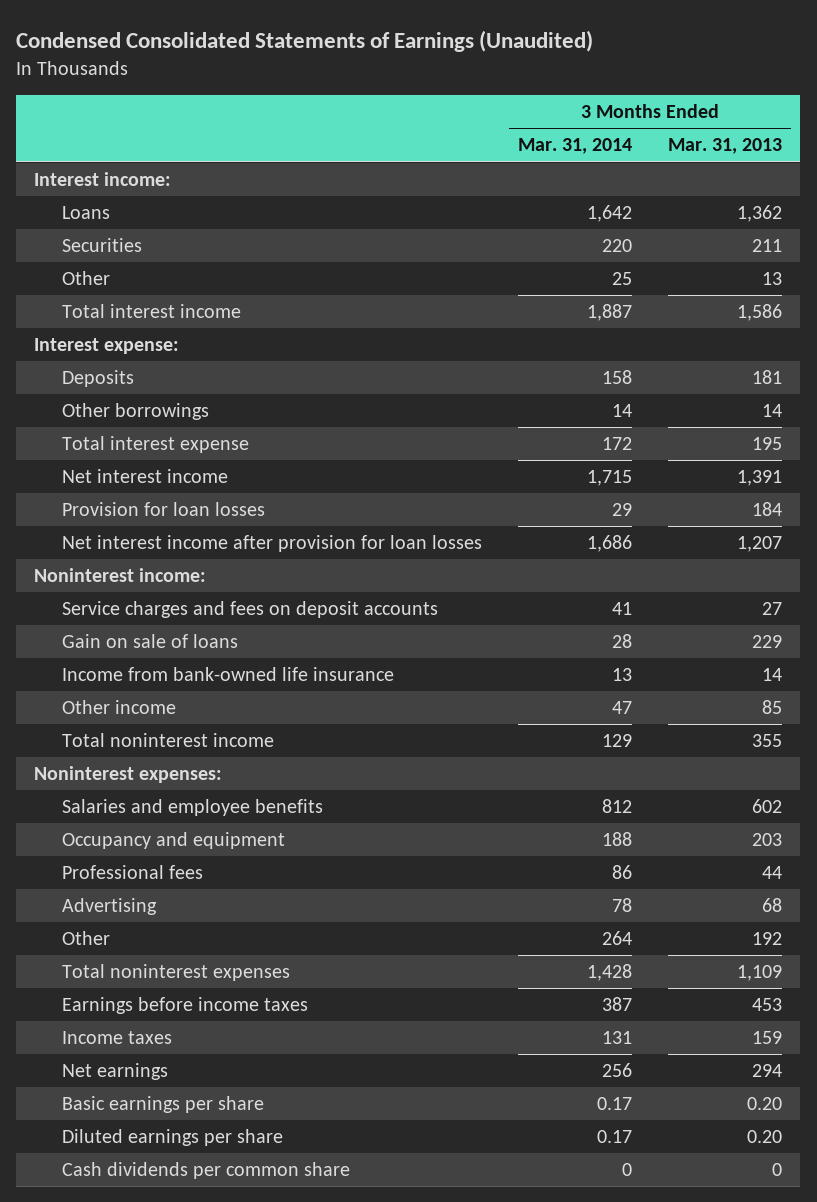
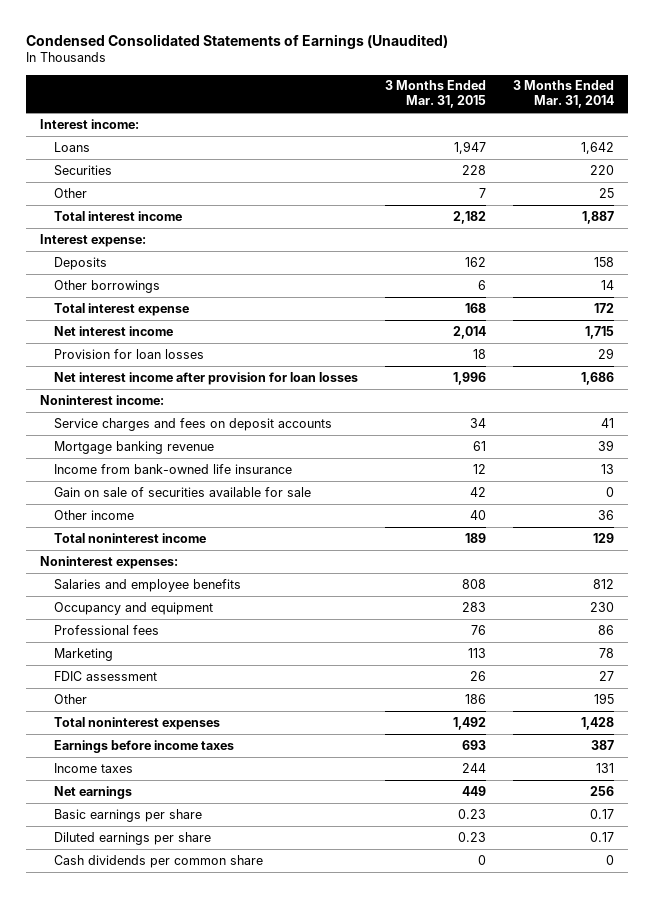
- | 3 Months Ended Mar. 31, 2014 | 3 Months Ended Mar. 31, 2013
+ | 3 Months Ended Mar. 31, 2015 | 3 Months Ended Mar. 31, 2014
- Gain on sale of loans | 28 | 229
+ Mortgage banking revenue | 61 | 39
- Other income | 47 | 85
+ Gain on sale of securities available for sale | 42 | 0
+ Other income | 40 | 36
- Occupancy and equipment | 188 | 203
+ Occupancy and equipment | 283 | 230
- Advertising | 78 | 68
- Other | 264 | 192
+ Marketing | 113 | 78
+ FDIC assessment | 26 | 27
+ Other | 186 | 195

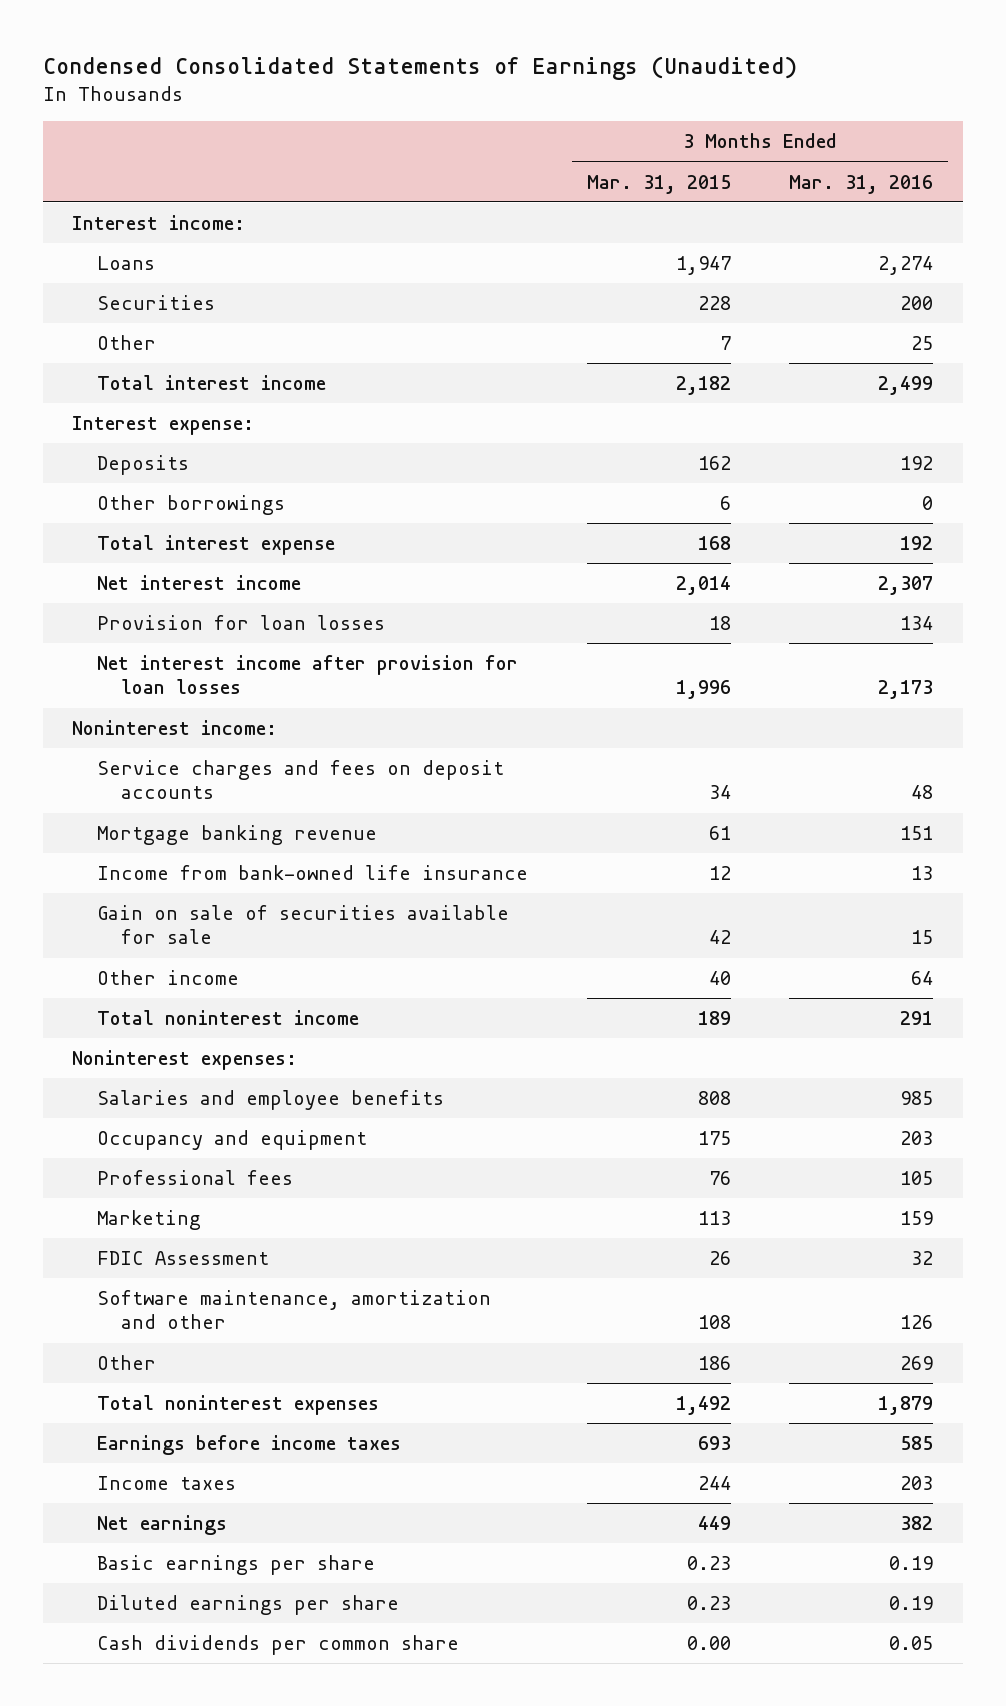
- | 3 Months Ended Mar. 31, 2015 | 3 Months Ended Mar. 31, 2014
+ | 3 Months Ended Mar. 31, 2015 | 3 Months Ended Mar. 31, 2016
- Occupancy and equipment | 283 | 230
+ Occupancy and equipment | 175 | 203
- FDIC assessment | 26 | 27
+ FDIC Assessment | 26 | 32
+ Software maintenance, amortization and other | 108 | 126
- Cash dividends per common share | 0 | 0
+ Cash dividends per common share | 0.00 | 0.05

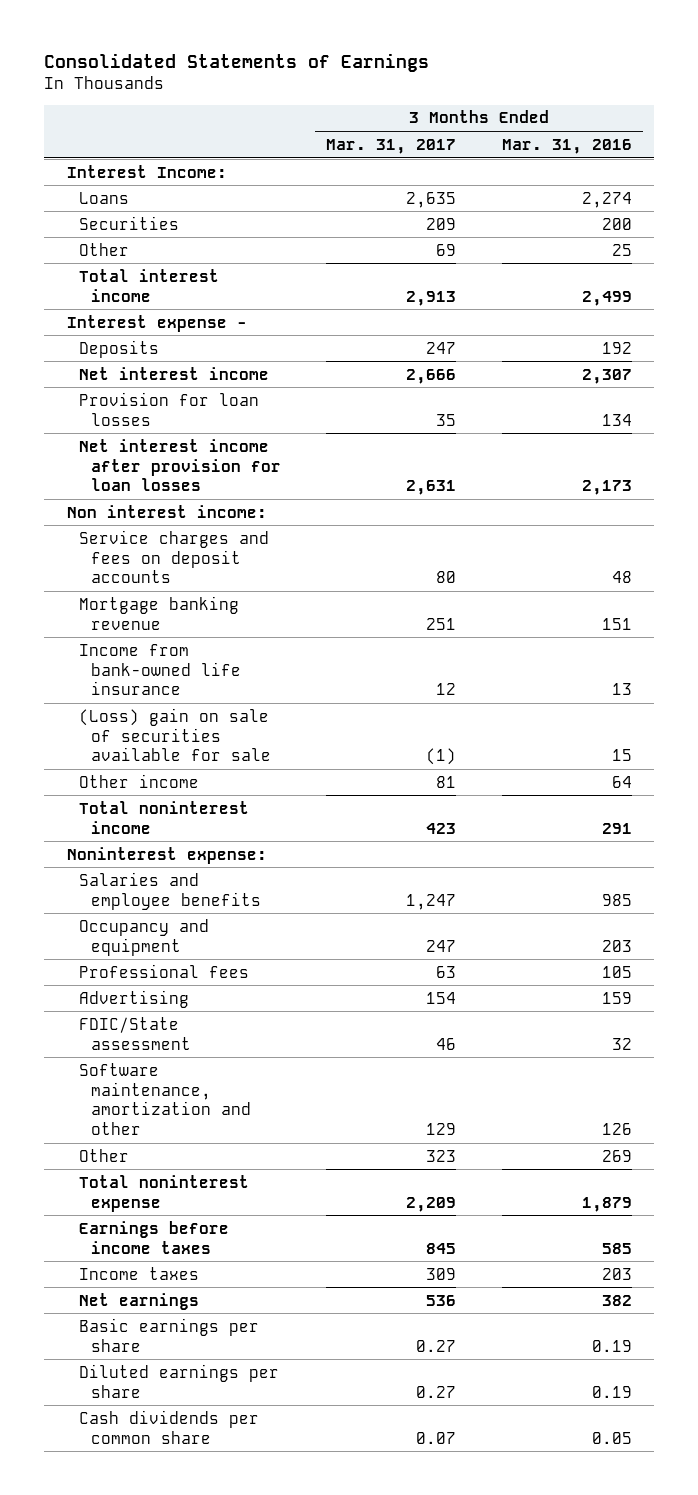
- Condensed Consolidated Statements of Earnings (Unaudited)
+ Consolidated Statements of Earnings
- | 3 Months Ended Mar. 31, 2015 | 3 Months Ended Mar. 31, 2016
+ | 3 Months Ended Mar. 31, 2017 | 3 Months Ended Mar. 31, 2016
- Interest income:
+ Interest Income:
- Interest expense:
+ Interest expense -
- Other borrowings | 6 | 0
- Total interest expense | 168 | 192
- Noninterest income:
+ Non interest income:
- Gain on sale of securities available for sale | 42 | 15
+ (Loss) gain on sale of securities available for sale | (1) | 15
- Noninterest expenses:
+ Noninterest expense:
- Marketing | 113 | 159
- FDIC Assessment | 26 | 32
+ Advertising | 154 | 159
+ FDIC/State assessment | 46 | 32
- Total noninterest expenses | 1,492 | 1,879
+ Total noninterest expense | 2,209 | 1,879

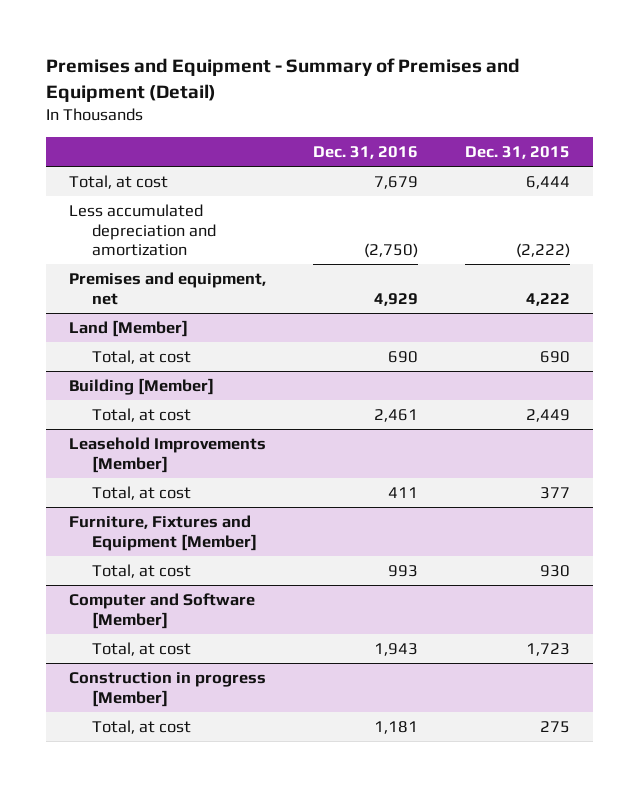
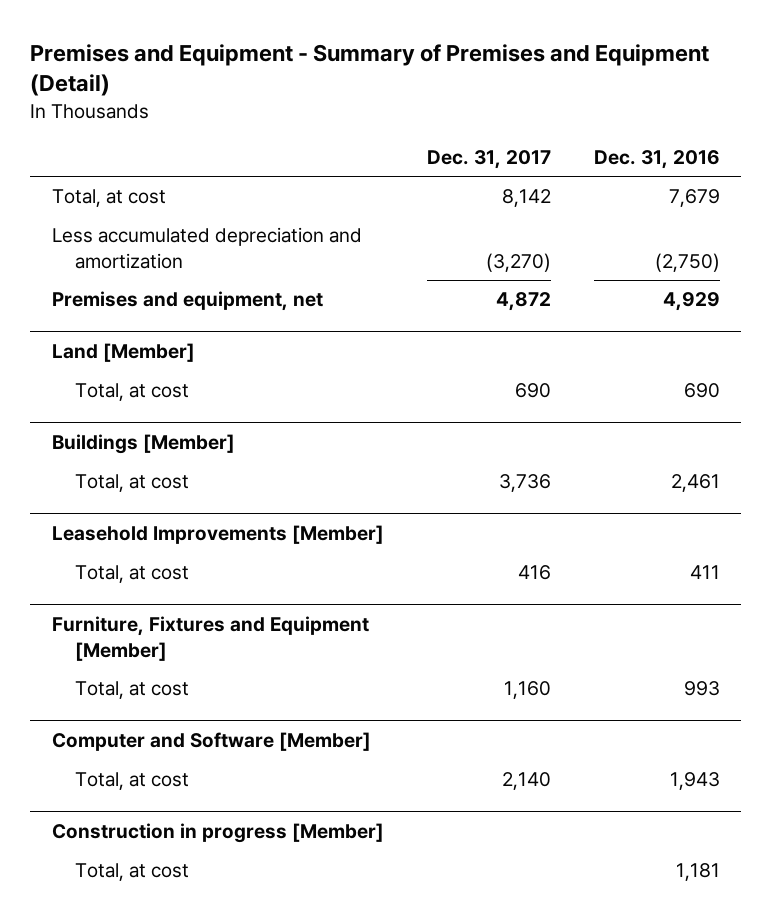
- | Dec. 31, 2016 | Dec. 31, 2015
+ | Dec. 31, 2017 | Dec. 31, 2016
- Building [Member]
+ Buildings [Member]

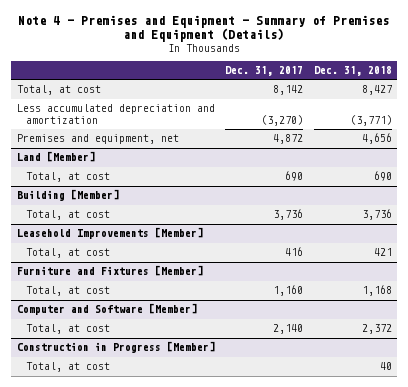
- Premises and Equipment - Summary of Premises and Equipment (Detail)
+ Note 4 - Premises and Equipment - Summary of Premises and Equipment (Details)
- | Dec. 31, 2017 | Dec. 31, 2016
+ | Dec. 31, 2017 | Dec. 31, 2018
- Buildings [Member]
+ Building [Member]
- Furniture, Fixtures and Equipment [Member]
+ Furniture and Fixtures [Member]
- Construction in progress [Member]
+ Construction in Progress [Member]

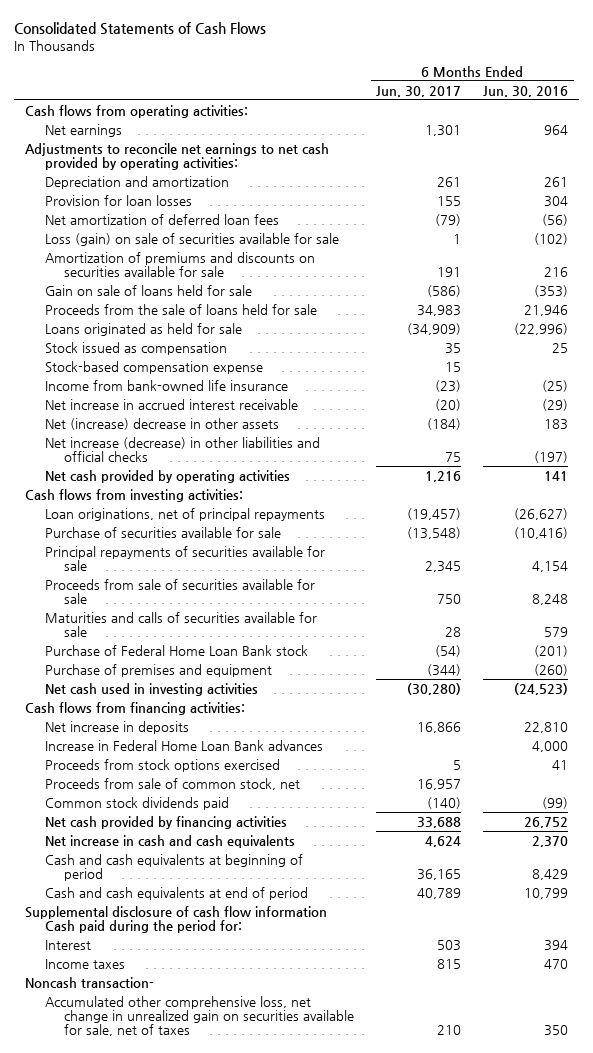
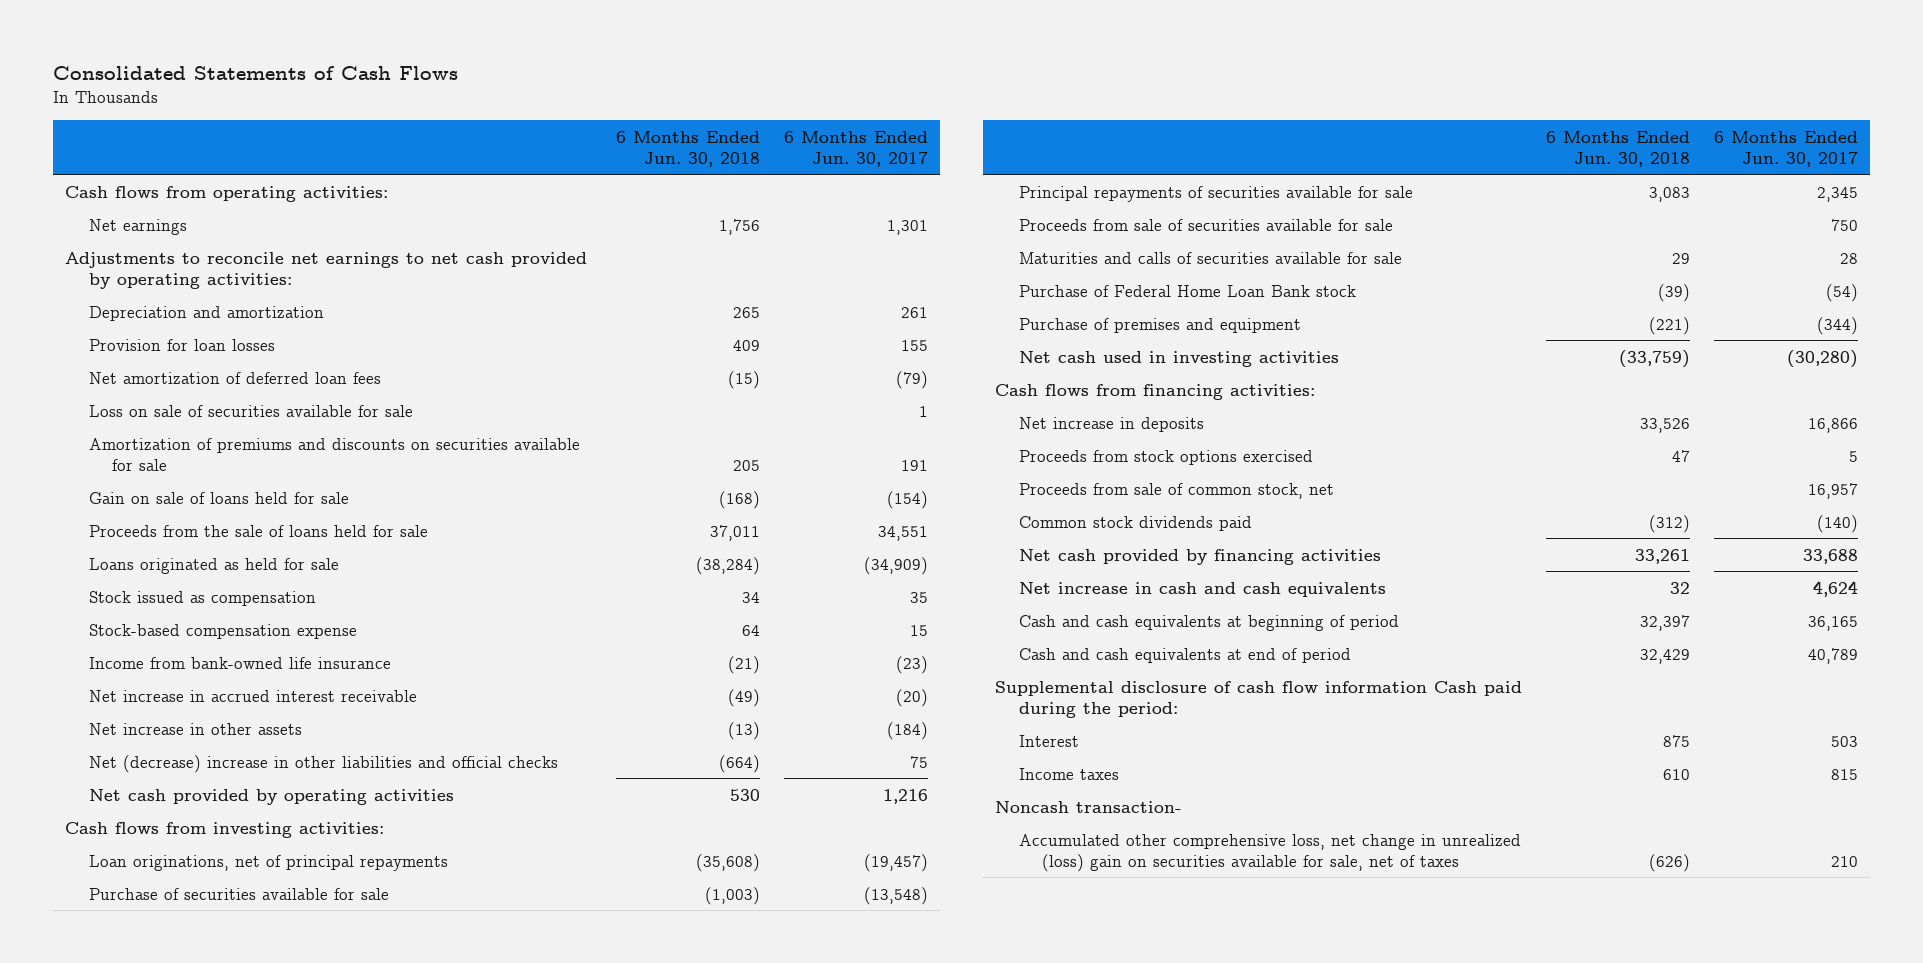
- | 6 Months Ended Jun. 30, 2017 | 6 Months Ended Jun. 30, 2016
+ | 6 Months Ended Jun. 30, 2018 | 6 Months Ended Jun. 30, 2017
- Loss (gain) on sale of securities available for sale | 1 | (102)
+ Loss on sale of securities available for sale | | 1
- Gain on sale of loans held for sale | (586) | (353)
- Proceeds from the sale of loans held for sale | 34,983 | 21,946
+ Gain on sale of loans held for sale | (168) | (154)
+ Proceeds from the sale of loans held for sale | 37,011 | 34,551
- Net (increase) decrease in other assets | (184) | 183
- Net increase (decrease) in other liabilities and official checks | 75 | (197)
+ Net increase in other assets | (13) | (184)
+ Net (decrease) increase in other liabilities and official checks | (664) | 75
- Increase in Federal Home Loan Bank advances | | 4,000
- Supplemental disclosure of cash flow information Cash paid during the period for:
+ Supplemental disclosure of cash flow information Cash paid during the period:
- Accumulated other comprehensive loss, net change in unrealized gain on securities available for sale, net of taxes | 210 | 350
+ Accumulated other comprehensive loss, net change in unrealized (loss) gain on securities available for sale, net of taxes | (626) | 210

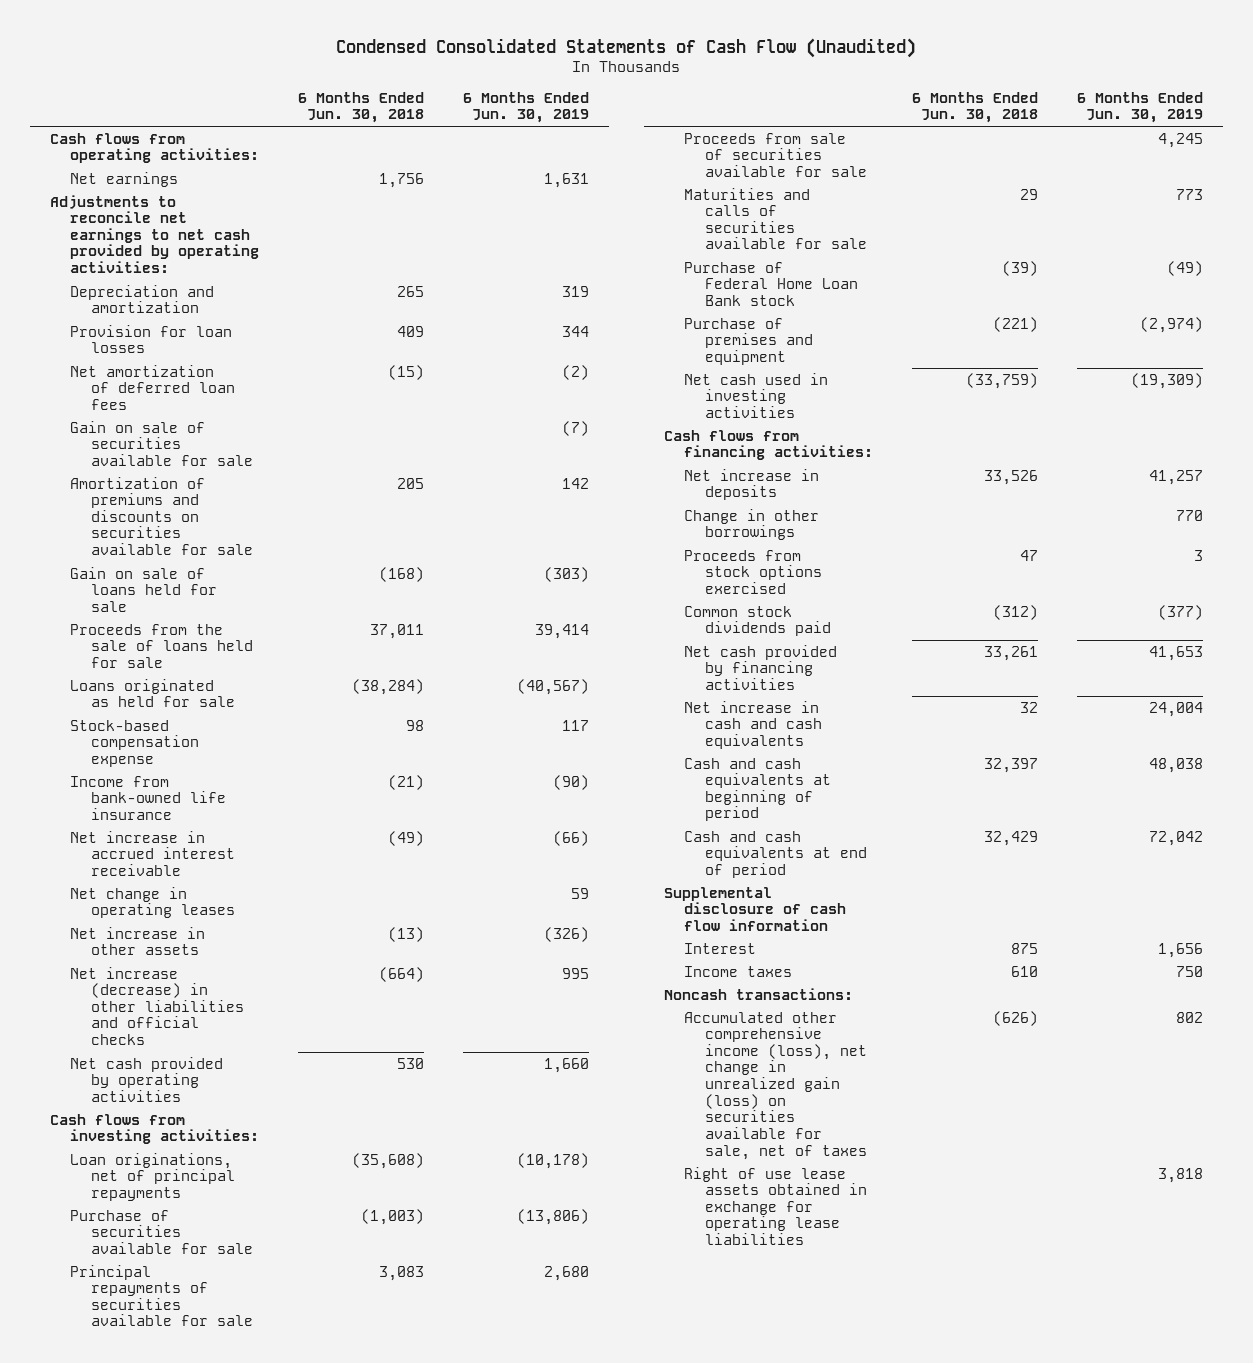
- Consolidated Statements of Cash Flows
+ Condensed Consolidated Statements of Cash Flow (Unaudited)
- | 6 Months Ended Jun. 30, 2018 | 6 Months Ended Jun. 30, 2017
+ | 6 Months Ended Jun. 30, 2018 | 6 Months Ended Jun. 30, 2019
- Loss on sale of securities available for sale | | 1
+ Gain on sale of securities available for sale | | (7)
- Stock issued as compensation | 34 | 35
- Stock-based compensation expense | 64 | 15
+ Stock-based compensation expense | 98 | 117
+ Net change in operating leases | | 59
- Net (decrease) increase in other liabilities and official checks | (664) | 75
+ Net increase (decrease) in other liabilities and official checks | (664) | 995
+ Change in other borrowings | | 770
- Proceeds from sale of common stock, net | | 16,957
- Supplemental disclosure of cash flow information Cash paid during the period:
+ Supplemental disclosure of cash flow information
- Noncash transaction-
- Accumulated other comprehensive loss, net change in unrealized (loss) gain on securities available for sale, net of taxes | (626) | 210
+ Noncash transactions:
+ Accumulated other comprehensive income (loss), net change in unrealized gain (loss) on securities available for sale, net of taxes | (626) | 802
+ Right of use lease assets obtained in exchange for operating lease liabilities | | 3,818

